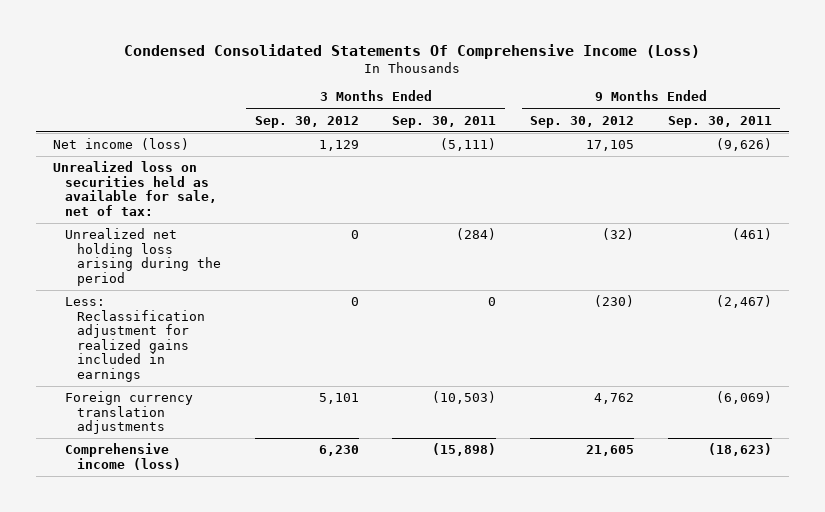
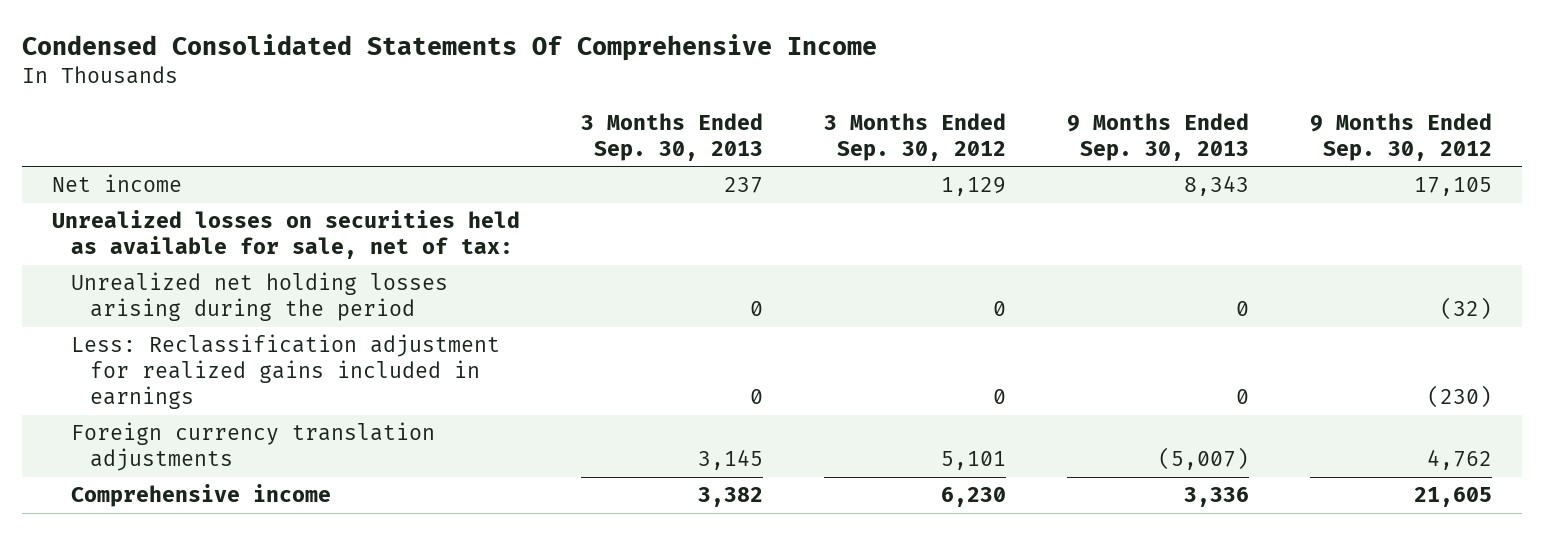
- Condensed Consolidated Statements Of Comprehensive Income (Loss)
+ Condensed Consolidated Statements Of Comprehensive Income
- | 3 Months Ended Sep. 30, 2012 | 3 Months Ended Sep. 30, 2011 | 9 Months Ended Sep. 30, 2012 | 9 Months Ended Sep. 30, 2011
+ | 3 Months Ended Sep. 30, 2013 | 3 Months Ended Sep. 30, 2012 | 9 Months Ended Sep. 30, 2013 | 9 Months Ended Sep. 30, 2012
- Net income (loss) | 1,129 | (5,111) | 17,105 | (9,626)
- Unrealized loss on securities held as available for sale, net of tax:
- Unrealized net holding loss arising during the period | 0 | (284) | (32) | (461)
+ Net income | 237 | 1,129 | 8,343 | 17,105
+ Unrealized losses on securities held as available for sale, net of tax:
+ Unrealized net holding losses arising during the period | 0 | 0 | 0 | (32)
- Comprehensive income (loss) | 6,230 | (15,898) | 21,605 | (18,623)
+ Comprehensive income | 3,382 | 6,230 | 3,336 | 21,605

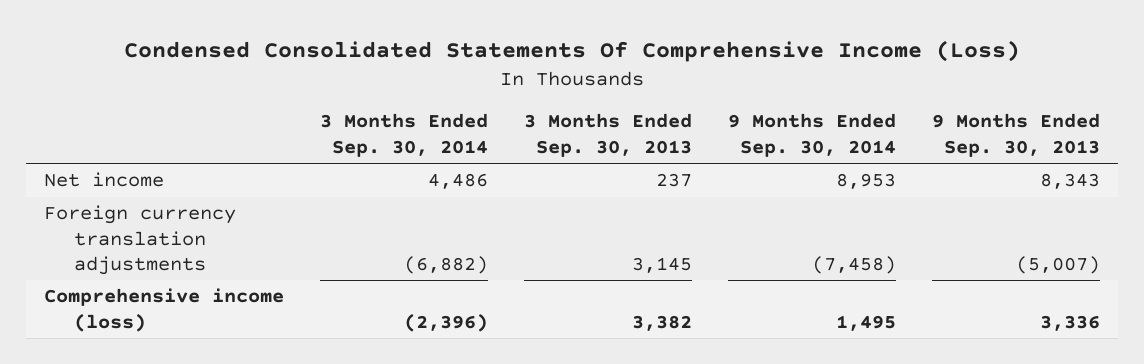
- Condensed Consolidated Statements Of Comprehensive Income
+ Condensed Consolidated Statements Of Comprehensive Income (Loss)
- | 3 Months Ended Sep. 30, 2013 | 3 Months Ended Sep. 30, 2012 | 9 Months Ended Sep. 30, 2013 | 9 Months Ended Sep. 30, 2012
+ | 3 Months Ended Sep. 30, 2014 | 3 Months Ended Sep. 30, 2013 | 9 Months Ended Sep. 30, 2014 | 9 Months Ended Sep. 30, 2013
- Unrealized losses on securities held as available for sale, net of tax:
- Unrealized net holding losses arising during the period | 0 | 0 | 0 | (32)
- Less: Reclassification adjustment for realized gains included in earnings | 0 | 0 | 0 | (230)
- Comprehensive income | 3,382 | 6,230 | 3,336 | 21,605
+ Comprehensive income (loss) | (2,396) | 3,382 | 1,495 | 3,336

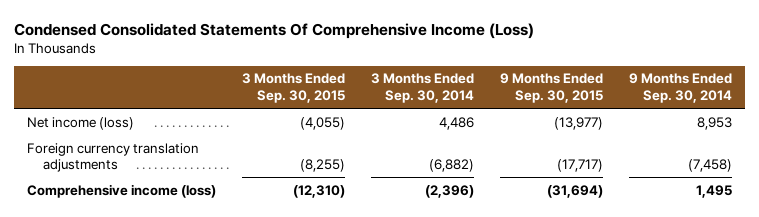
- | 3 Months Ended Sep. 30, 2014 | 3 Months Ended Sep. 30, 2013 | 9 Months Ended Sep. 30, 2014 | 9 Months Ended Sep. 30, 2013
+ | 3 Months Ended Sep. 30, 2015 | 3 Months Ended Sep. 30, 2014 | 9 Months Ended Sep. 30, 2015 | 9 Months Ended Sep. 30, 2014
- Net income | 4,486 | 237 | 8,953 | 8,343
+ Net income (loss) | (4,055) | 4,486 | (13,977) | 8,953

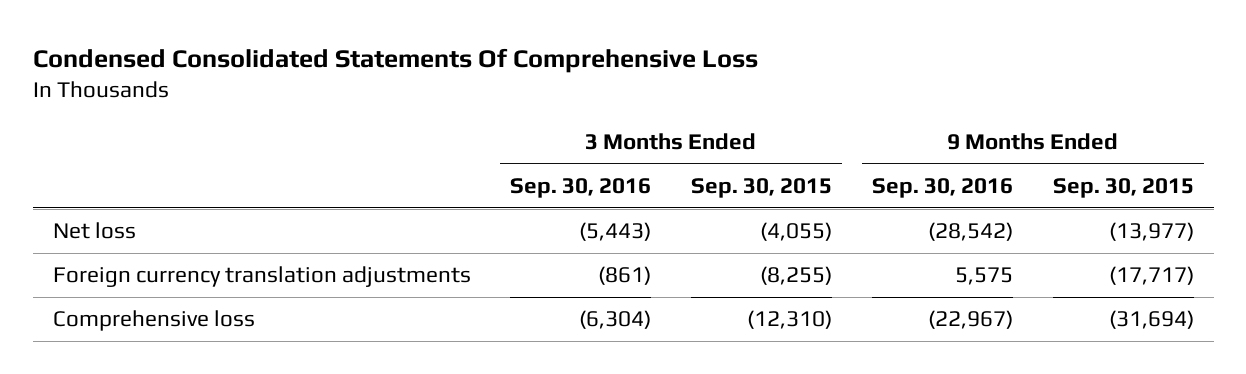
- Condensed Consolidated Statements Of Comprehensive Income (Loss)
+ Condensed Consolidated Statements Of Comprehensive Loss
- | 3 Months Ended Sep. 30, 2015 | 3 Months Ended Sep. 30, 2014 | 9 Months Ended Sep. 30, 2015 | 9 Months Ended Sep. 30, 2014
+ | 3 Months Ended Sep. 30, 2016 | 3 Months Ended Sep. 30, 2015 | 9 Months Ended Sep. 30, 2016 | 9 Months Ended Sep. 30, 2015
- Net income (loss) | (4,055) | 4,486 | (13,977) | 8,953
+ Net loss | (5,443) | (4,055) | (28,542) | (13,977)
- Comprehensive income (loss) | (12,310) | (2,396) | (31,694) | 1,495
+ Comprehensive loss | (6,304) | (12,310) | (22,967) | (31,694)

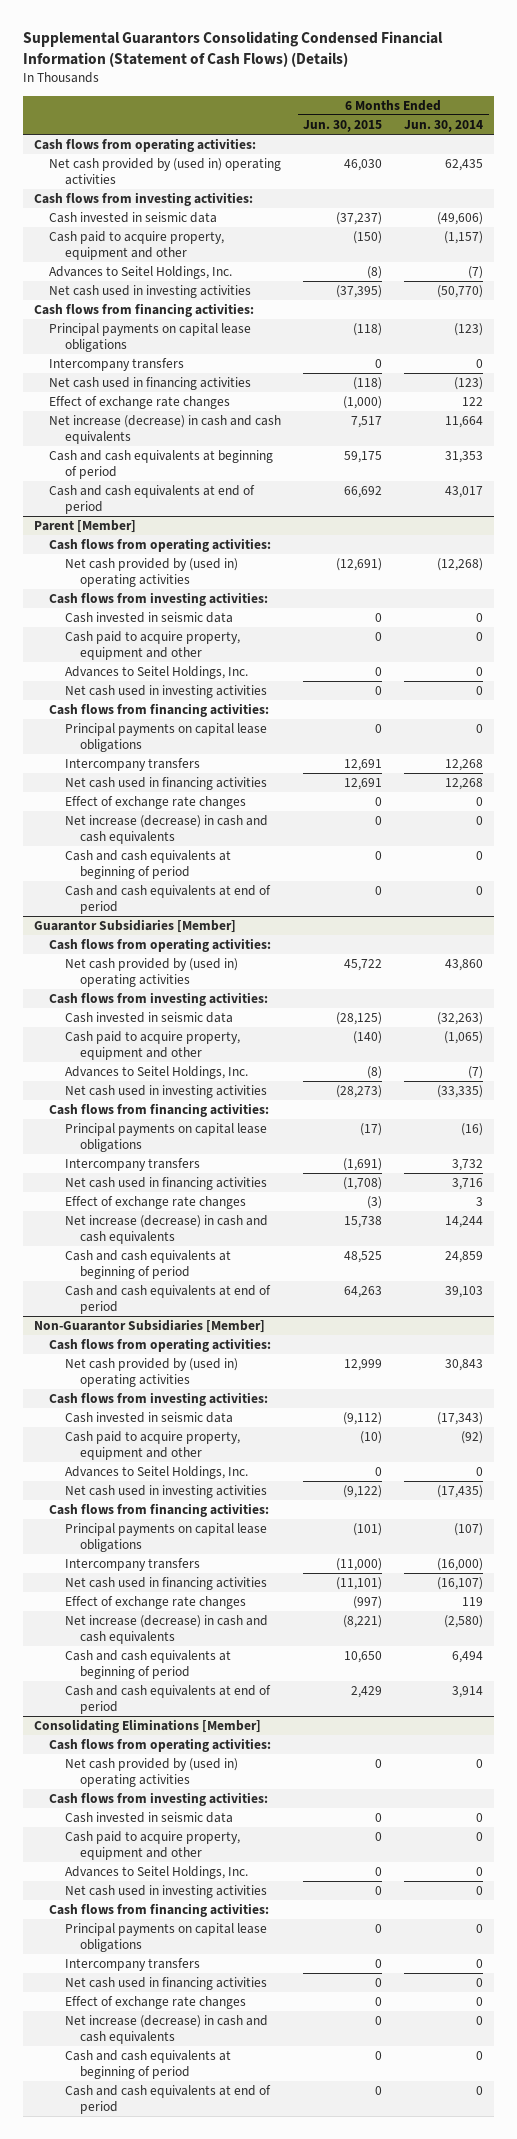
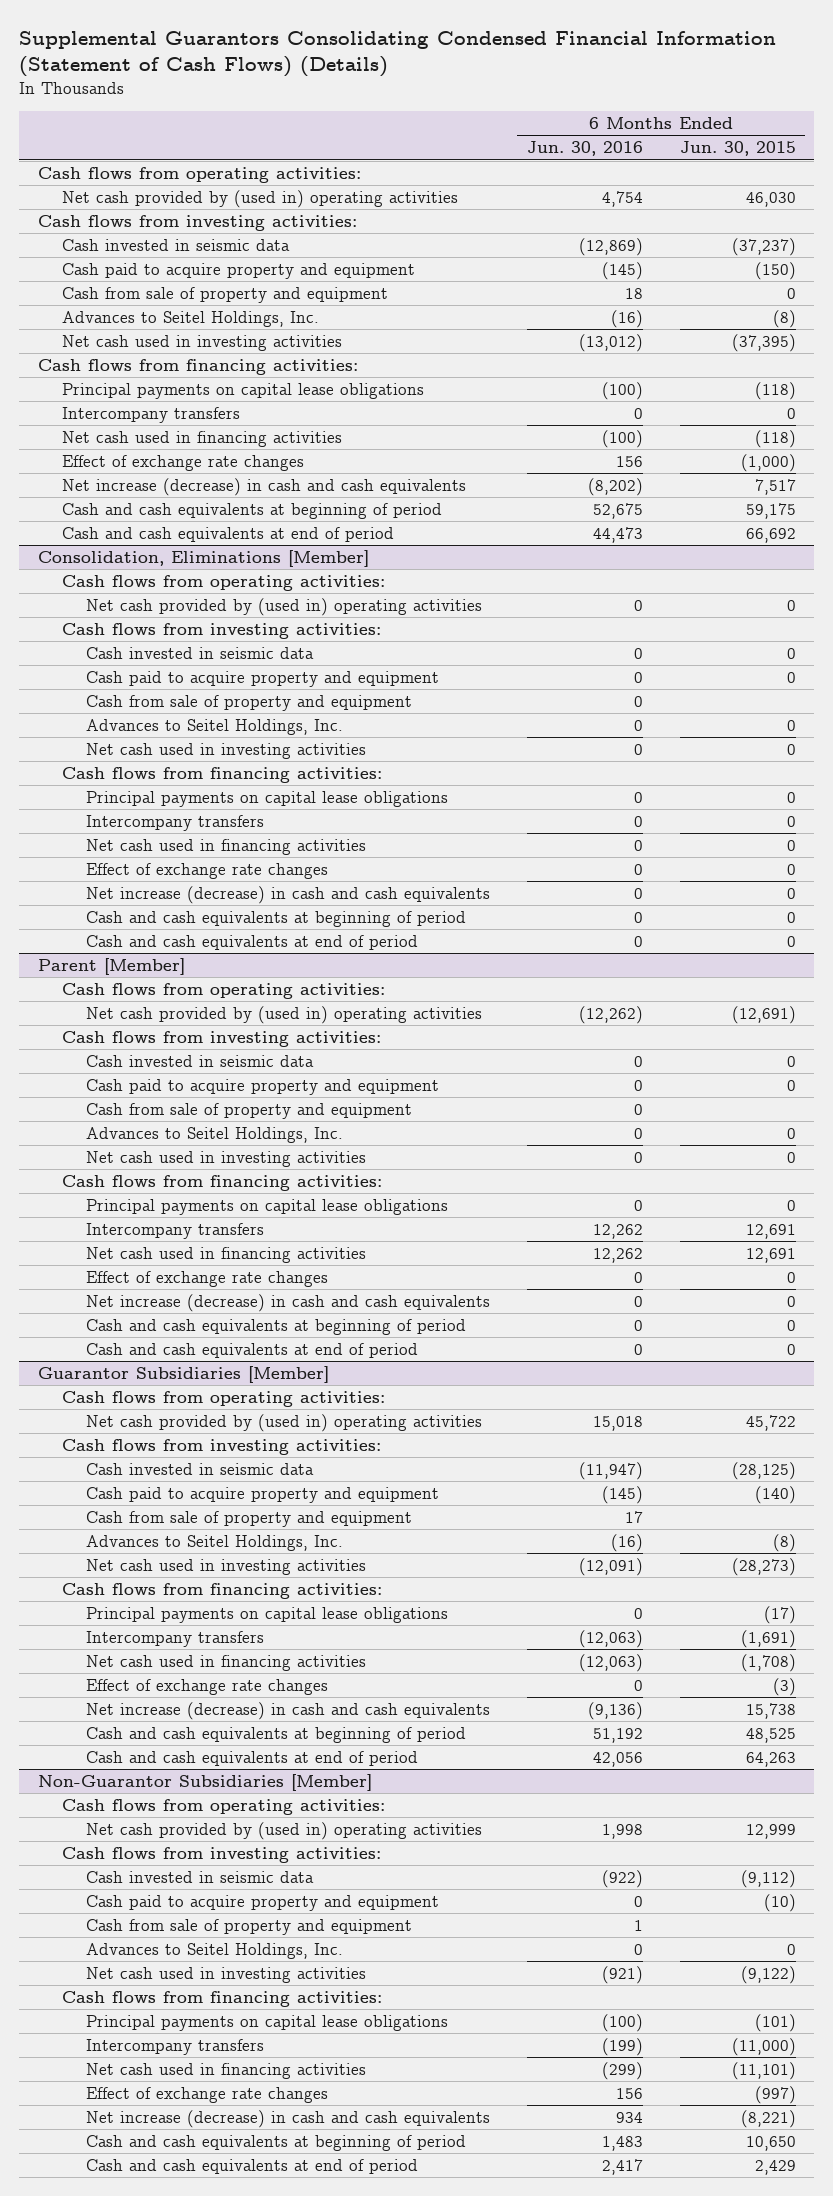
- | 6 Months Ended Jun. 30, 2015 | 6 Months Ended Jun. 30, 2014
+ | 6 Months Ended Jun. 30, 2016 | 6 Months Ended Jun. 30, 2015
- Cash paid to acquire property, equipment and other | (150) | (1,157)
+ Cash paid to acquire property and equipment | (145) | (150)
+ Cash from sale of property and equipment | 18 | 0
+ Consolidation, Eliminations [Member]
+ Cash flows from operating activities:
+ Net cash provided by (used in) operating activities | 0 | 0
+ Cash flows from investing activities:
+ Cash invested in seismic data | 0 | 0
+ Cash paid to acquire property and equipment | 0 | 0
+ Cash from sale of property and equipment | 0 |
+ Advances to Seitel Holdings, Inc. | 0 | 0
+ Net cash used in investing activities | 0 | 0
+ Cash flows from financing activities:
+ Principal payments on capital lease obligations | 0 | 0
+ Intercompany transfers | 0 | 0
+ Net cash used in financing activities | 0 | 0
+ Effect of exchange rate changes | 0 | 0
+ Net increase (decrease) in cash and cash equivalents | 0 | 0
+ Cash and cash equivalents at beginning of period | 0 | 0
+ Cash and cash equivalents at end of period | 0 | 0
@ Parent [Member]
- Cash paid to acquire property, equipment and other | 0 | 0
+ Cash paid to acquire property and equipment | 0 | 0
+ Cash from sale of property and equipment | 0 |
@ Guarantor Subsidiaries [Member]
- Cash paid to acquire property, equipment and other | (140) | (1,065)
+ Cash paid to acquire property and equipment | (145) | (140)
+ Cash from sale of property and equipment | 17 |
@ Non-Guarantor Subsidiaries [Member]
- Cash paid to acquire property, equipment and other | (10) | (92)
+ Cash paid to acquire property and equipment | 0 | (10)
+ Cash from sale of property and equipment | 1 |
- Consolidating Eliminations [Member]
- Cash flows from operating activities:
- Net cash provided by (used in) operating activities | 0 | 0
- Cash flows from investing activities:
- Cash invested in seismic data | 0 | 0
- Cash paid to acquire property, equipment and other | 0 | 0
- Advances to Seitel Holdings, Inc. | 0 | 0
- Net cash used in investing activities | 0 | 0
- Cash flows from financing activities:
- Principal payments on capital lease obligations | 0 | 0
- Intercompany transfers | 0 | 0
- Net cash used in financing activities | 0 | 0
- Effect of exchange rate changes | 0 | 0
- Net increase (decrease) in cash and cash equivalents | 0 | 0
- Cash and cash equivalents at beginning of period | 0 | 0
- Cash and cash equivalents at end of period | 0 | 0

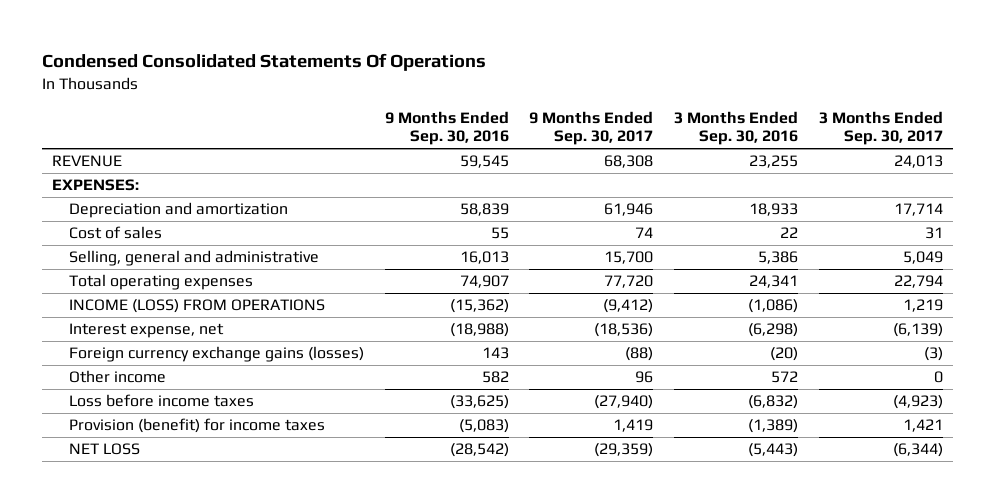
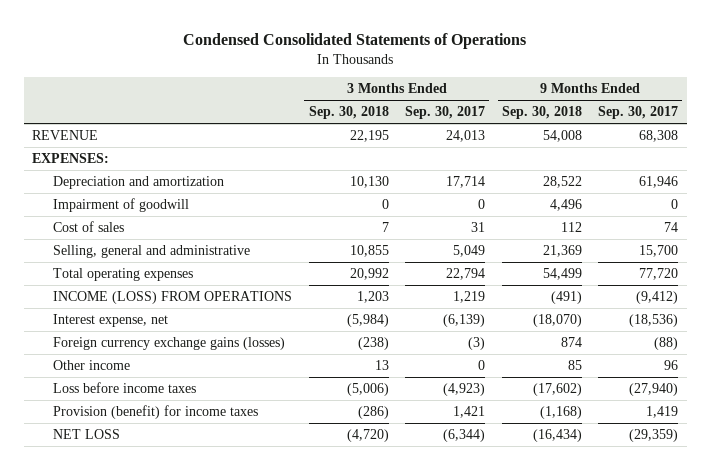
- Condensed Consolidated Statements Of Operations
+ Condensed Consolidated Statements of Operations
- | 9 Months Ended Sep. 30, 2016 | 9 Months Ended Sep. 30, 2017 | 3 Months Ended Sep. 30, 2016 | 3 Months Ended Sep. 30, 2017
+ | 3 Months Ended Sep. 30, 2018 | 3 Months Ended Sep. 30, 2017 | 9 Months Ended Sep. 30, 2018 | 9 Months Ended Sep. 30, 2017
+ Impairment of goodwill | 0 | 0 | 4,496 | 0

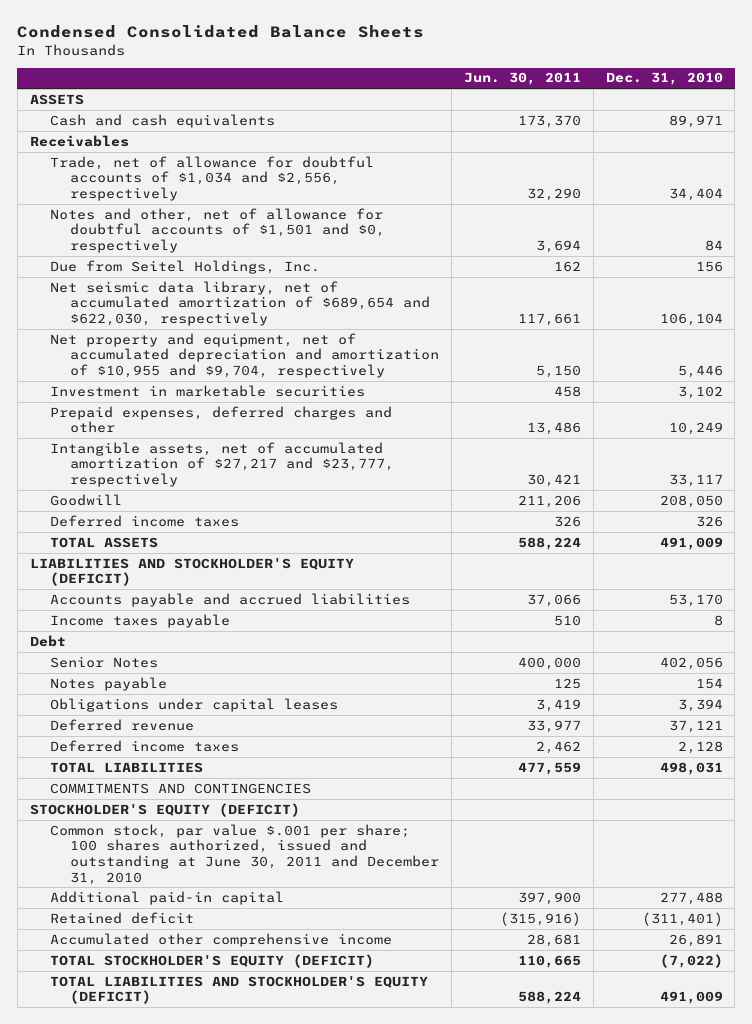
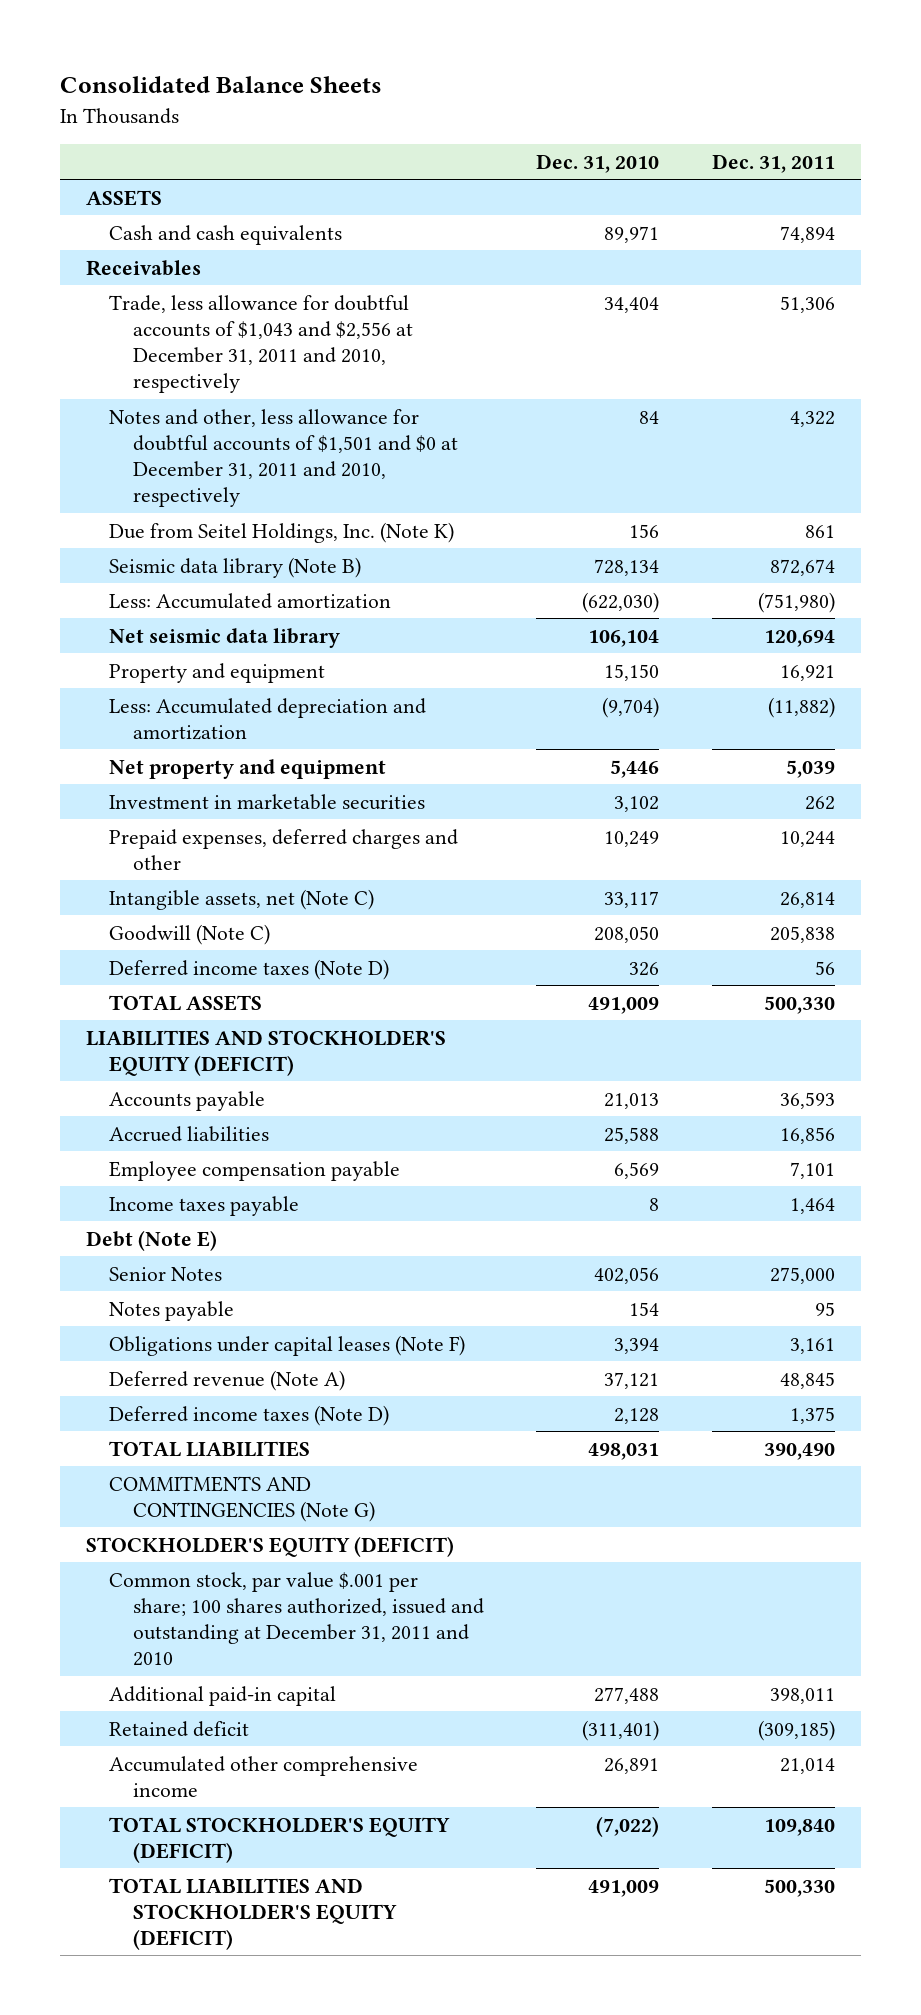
- Condensed Consolidated Balance Sheets
+ Consolidated Balance Sheets
- | Jun. 30, 2011 | Dec. 31, 2010
+ | Dec. 31, 2010 | Dec. 31, 2011
- Trade, net of allowance for doubtful accounts of $1,034 and $2,556, respectively | 32,290 | 34,404
- Notes and other, net of allowance for doubtful accounts of $1,501 and $0, respectively | 3,694 | 84
- Due from Seitel Holdings, Inc. | 162 | 156
- Net seismic data library, net of accumulated amortization of $689,654 and $622,030, respectively | 117,661 | 106,104
- Net property and equipment, net of accumulated depreciation and amortization of $10,955 and $9,704, respectively | 5,150 | 5,446
+ Trade, less allowance for doubtful accounts of $1,043 and $2,556 at December 31, 2011 and 2010, respectively | 34,404 | 51,306
+ Notes and other, less allowance for doubtful accounts of $1,501 and $0 at December 31, 2011 and 2010, respectively | 84 | 4,322
+ Due from Seitel Holdings, Inc. (Note K) | 156 | 861
+ Seismic data library (Note B) | 728,134 | 872,674
+ Less: Accumulated amortization | (622,030) | (751,980)
+ Net seismic data library | 106,104 | 120,694
+ Property and equipment | 15,150 | 16,921
+ Less: Accumulated depreciation and amortization | (9,704) | (11,882)
+ Net property and equipment | 5,446 | 5,039
- Intangible assets, net of accumulated amortization of $27,217 and $23,777, respectively | 30,421 | 33,117
- Goodwill | 211,206 | 208,050
- Deferred income taxes | 326 | 326
+ Intangible assets, net (Note C) | 33,117 | 26,814
+ Goodwill (Note C) | 208,050 | 205,838
+ Deferred income taxes (Note D) | 326 | 56
- Accounts payable and accrued liabilities | 37,066 | 53,170
+ Accounts payable | 21,013 | 36,593
+ Accrued liabilities | 25,588 | 16,856
+ Employee compensation payable | 6,569 | 7,101
- Debt
+ Debt (Note E)
- Obligations under capital leases | 3,419 | 3,394
- Deferred revenue | 33,977 | 37,121
- Deferred income taxes | 2,462 | 2,128
+ Obligations under capital leases (Note F) | 3,394 | 3,161
+ Deferred revenue (Note A) | 37,121 | 48,845
+ Deferred income taxes (Note D) | 2,128 | 1,375
- COMMITMENTS AND CONTINGENCIES
+ COMMITMENTS AND CONTINGENCIES (Note G)
- Common stock, par value $.001 per share; 100 shares authorized, issued and outstanding at June 30, 2011 and December 31, 2010
+ Common stock, par value $.001 per share; 100 shares authorized, issued and outstanding at December 31, 2011 and 2010

